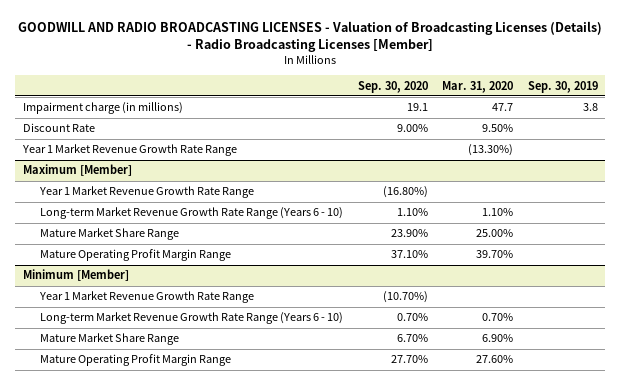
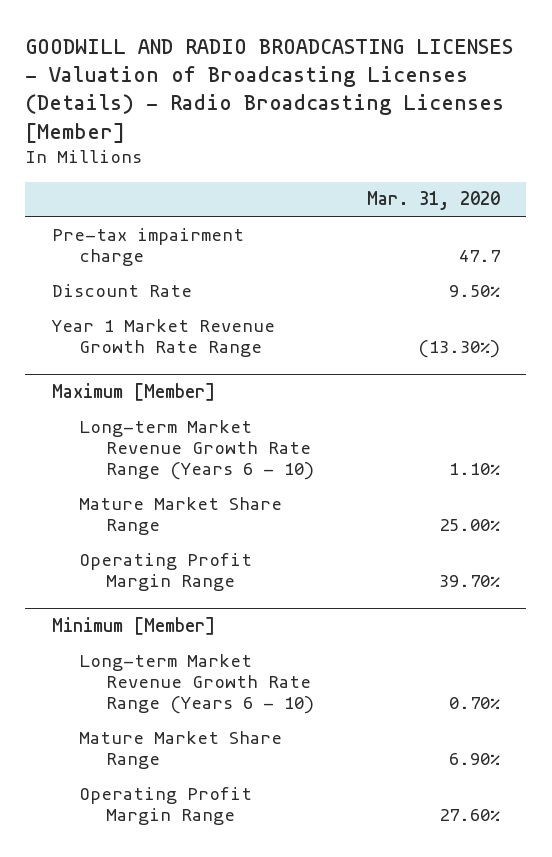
- | Sep. 30, 2020 | Mar. 31, 2020 | Sep. 30, 2019
+ | Mar. 31, 2020
- Impairment charge (in millions) | 19.1 | 47.7 | 3.8
+ Pre-tax impairment charge | 47.7
@ Maximum [Member]
- Year 1 Market Revenue Growth Rate Range | (16.80%) | |
- Mature Operating Profit Margin Range | 37.10% | 39.70% |
+ Operating Profit Margin Range | 39.70%
@ Minimum [Member]
- Year 1 Market Revenue Growth Rate Range | (10.70%) | |
- Mature Operating Profit Margin Range | 27.70% | 27.60% |
+ Operating Profit Margin Range | 27.60%

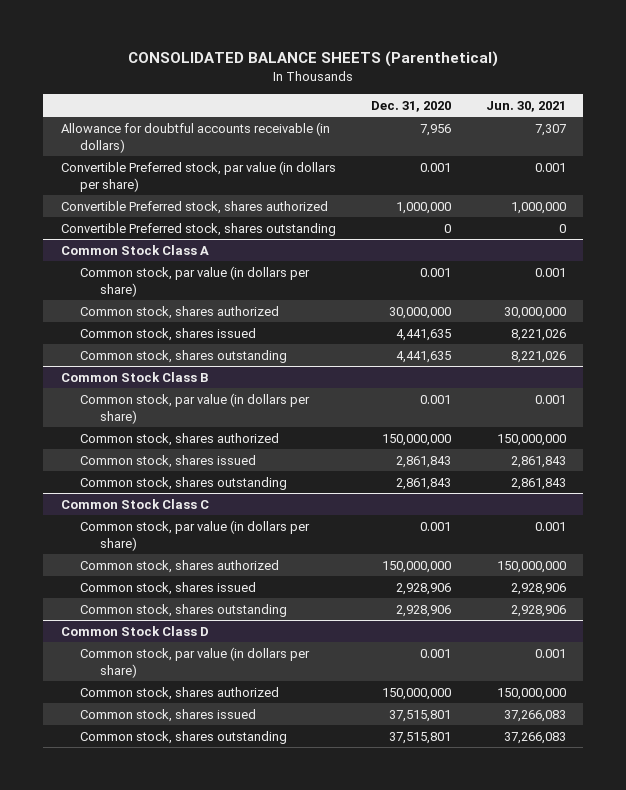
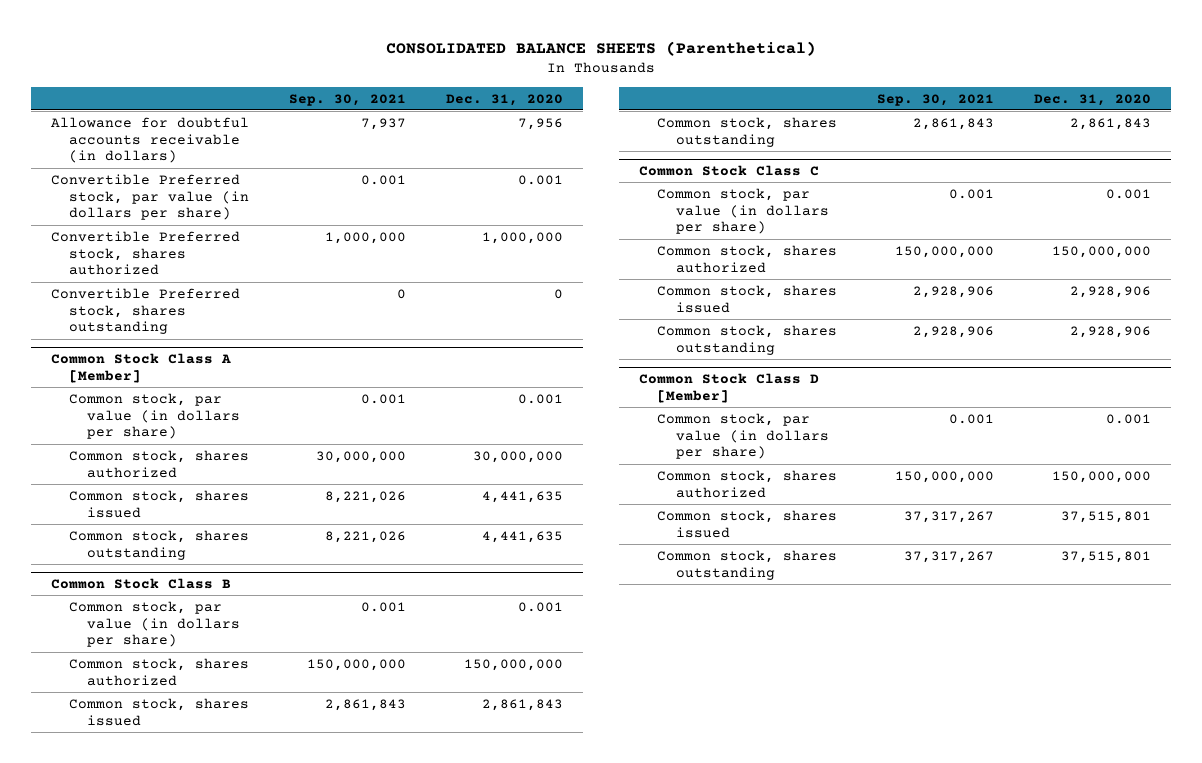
- | Dec. 31, 2020 | Jun. 30, 2021
+ | Sep. 30, 2021 | Dec. 31, 2020
- Common Stock Class A
+ Common Stock Class A [Member]
- Common Stock Class D
+ Common Stock Class D [Member]

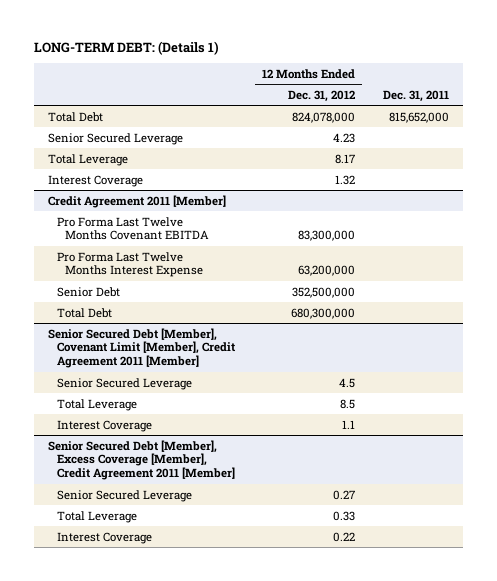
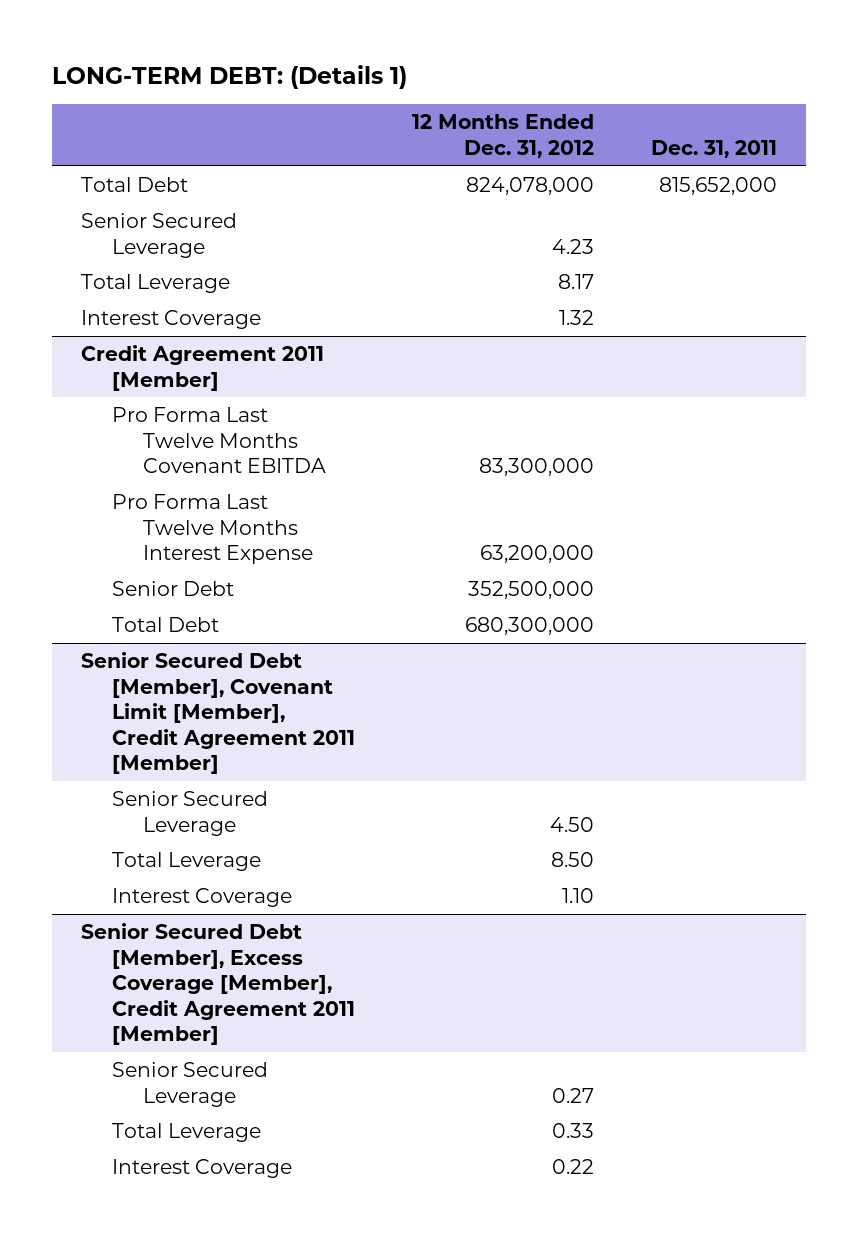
@ Senior Secured Debt [Member], Covenant Limit [Member], Credit Agreement 2011 [Member]
- Senior Secured Leverage | 4.5 |
- Total Leverage | 8.5 |
- Interest Coverage | 1.1 |
+ Senior Secured Leverage | 4.50 |
+ Total Leverage | 8.50 |
+ Interest Coverage | 1.10 |

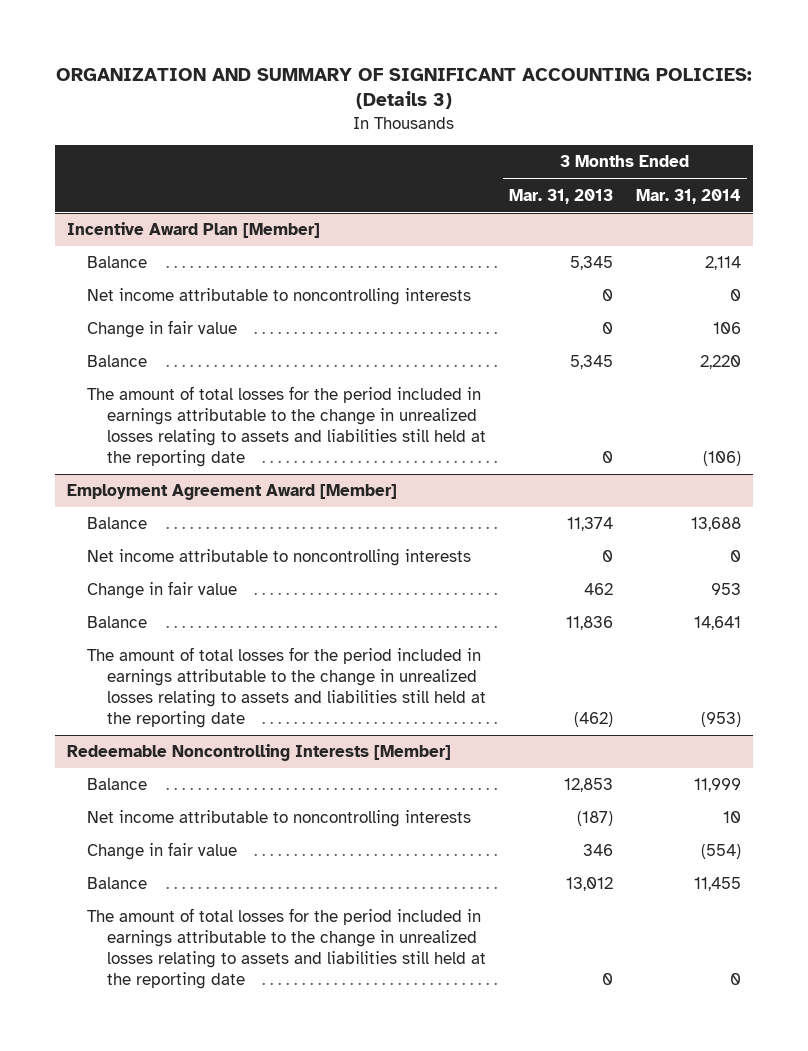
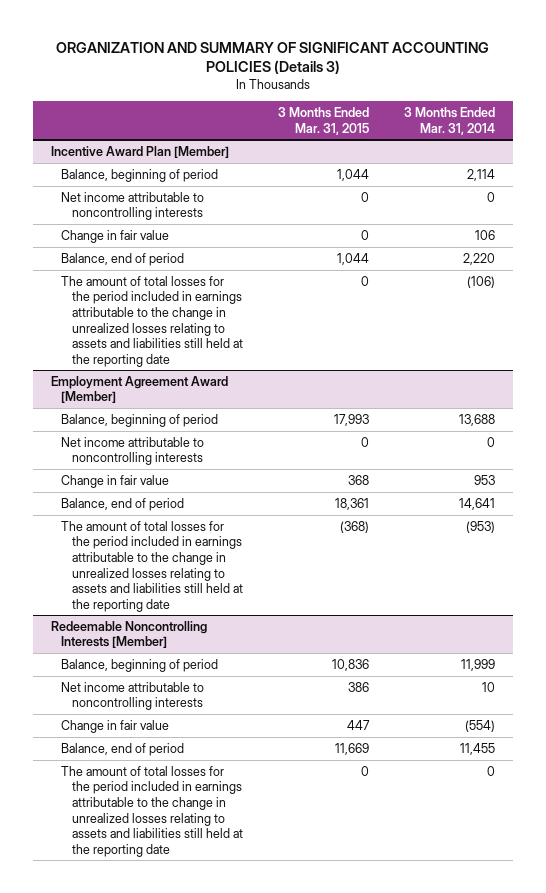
- ORGANIZATION AND SUMMARY OF SIGNIFICANT ACCOUNTING POLICIES: (Details 3)
+ ORGANIZATION AND SUMMARY OF SIGNIFICANT ACCOUNTING POLICIES (Details 3)
- | 3 Months Ended Mar. 31, 2013 | 3 Months Ended Mar. 31, 2014
+ | 3 Months Ended Mar. 31, 2015 | 3 Months Ended Mar. 31, 2014
@ Incentive Award Plan [Member]
- Balance | 5,345 | 2,114
+ Balance, beginning of period | 1,044 | 2,114
- Balance | 5,345 | 2,220
+ Balance, end of period | 1,044 | 2,220
@ Employment Agreement Award [Member]
- Balance | 11,374 | 13,688
+ Balance, beginning of period | 17,993 | 13,688
- Balance | 11,836 | 14,641
+ Balance, end of period | 18,361 | 14,641
@ Redeemable Noncontrolling Interests [Member]
- Balance | 12,853 | 11,999
+ Balance, beginning of period | 10,836 | 11,999
- Balance | 13,012 | 11,455
+ Balance, end of period | 11,669 | 11,455

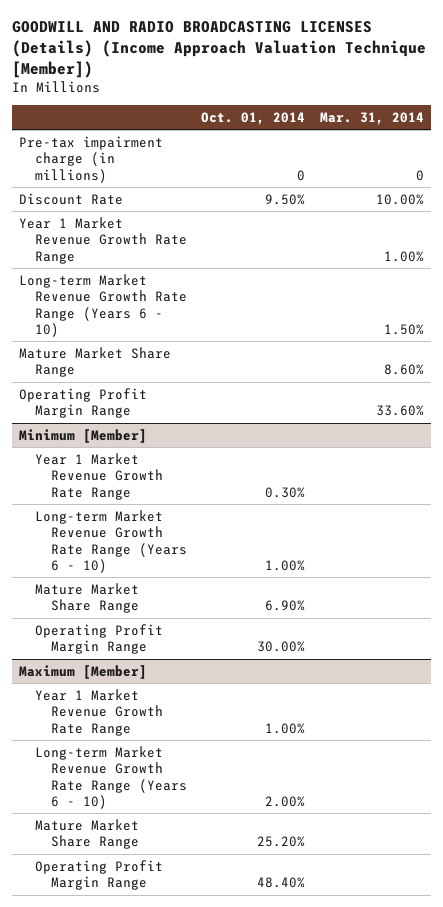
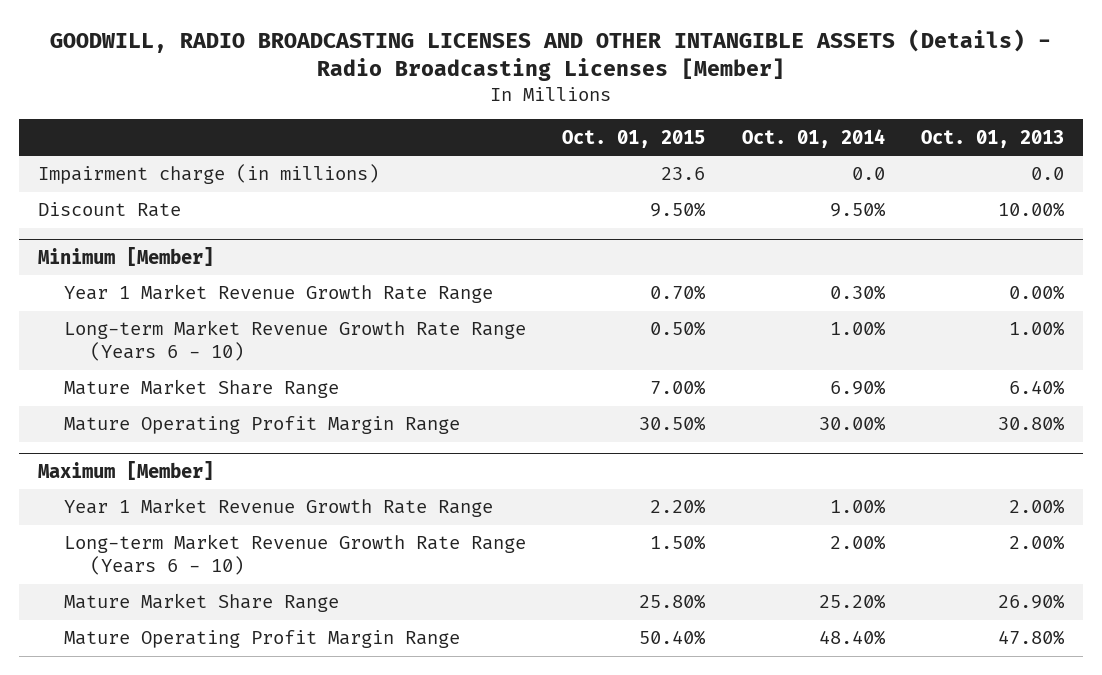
- GOODWILL AND RADIO BROADCASTING LICENSES (Details) (Income Approach Valuation Technique [Member])
+ GOODWILL, RADIO BROADCASTING LICENSES AND OTHER INTANGIBLE ASSETS (Details) - Radio Broadcasting Licenses [Member]
- | Oct. 01, 2014 | Mar. 31, 2014
+ | Oct. 01, 2015 | Oct. 01, 2014 | Oct. 01, 2013
- Pre-tax impairment charge (in millions) | 0 | 0
+ Impairment charge (in millions) | 23.6 | 0.0 | 0.0
- Year 1 Market Revenue Growth Rate Range | | 1.00%
- Long-term Market Revenue Growth Rate Range (Years 6 - 10) | | 1.50%
- Mature Market Share Range | | 8.60%
- Operating Profit Margin Range | | 33.60%
@ Minimum [Member]
- Operating Profit Margin Range | 30.00% |
+ Mature Operating Profit Margin Range | 30.50% | 30.00% | 30.80%
@ Maximum [Member]
- Operating Profit Margin Range | 48.40% |
+ Mature Operating Profit Margin Range | 50.40% | 48.40% | 47.80%

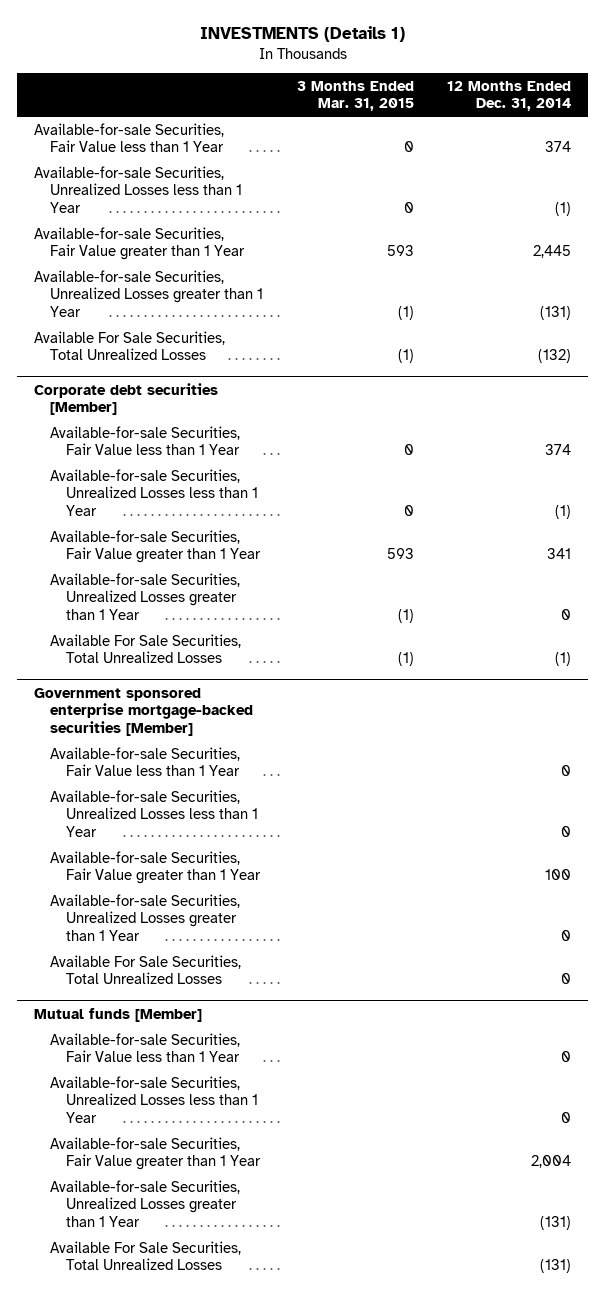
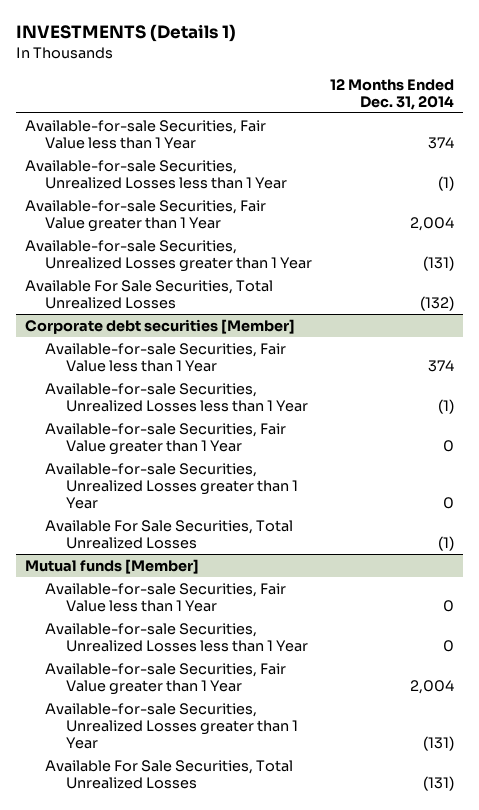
- | 3 Months Ended Mar. 31, 2015 | 12 Months Ended Dec. 31, 2014
+ | 12 Months Ended Dec. 31, 2014
- Available-for-sale Securities, Fair Value greater than 1 Year | 593 | 2,445
+ Available-for-sale Securities, Fair Value greater than 1 Year | 2,004
@ Corporate debt securities [Member]
- Available-for-sale Securities, Fair Value greater than 1 Year | 593 | 341
+ Available-for-sale Securities, Fair Value greater than 1 Year | 0
- Government sponsored enterprise mortgage-backed securities [Member]
- Available-for-sale Securities, Fair Value less than 1 Year | | 0
- Available-for-sale Securities, Unrealized Losses less than 1 Year | | 0
- Available-for-sale Securities, Fair Value greater than 1 Year | | 100
- Available-for-sale Securities, Unrealized Losses greater than 1 Year | | 0
- Available For Sale Securities, Total Unrealized Losses | | 0

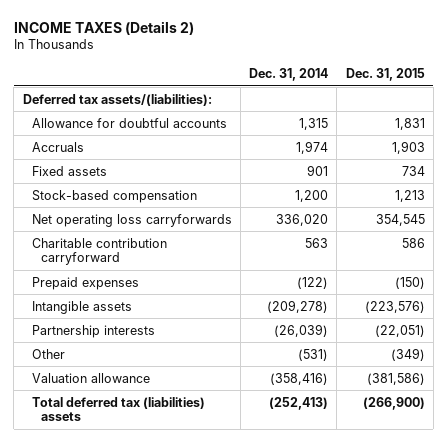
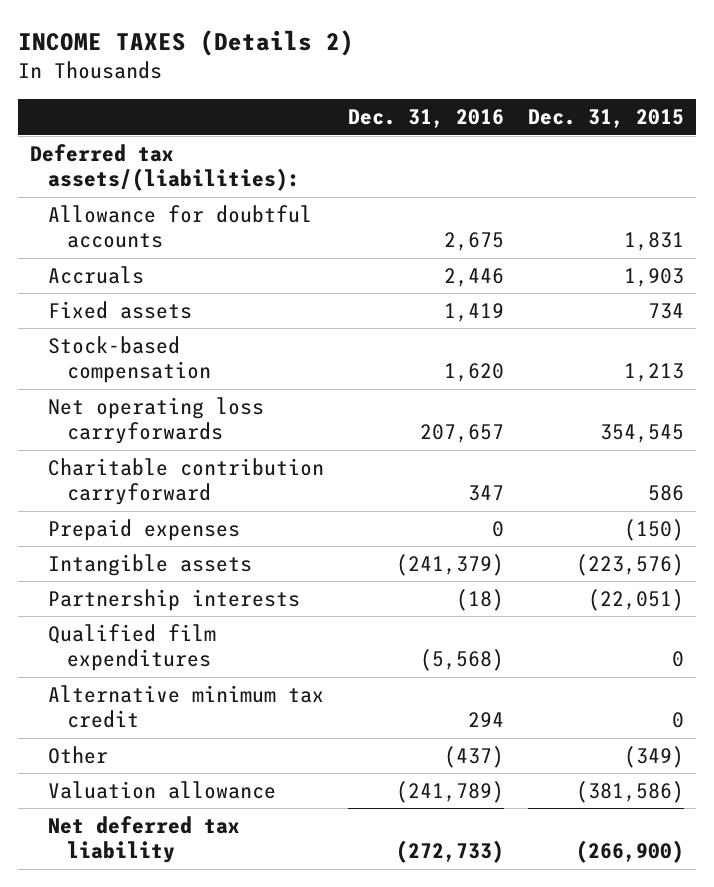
- | Dec. 31, 2014 | Dec. 31, 2015
+ | Dec. 31, 2016 | Dec. 31, 2015
+ Qualified film expenditures | (5,568) | 0
+ Alternative minimum tax credit | 294 | 0
- Total deferred tax (liabilities) assets | (252,413) | (266,900)
+ Net deferred tax liability | (272,733) | (266,900)

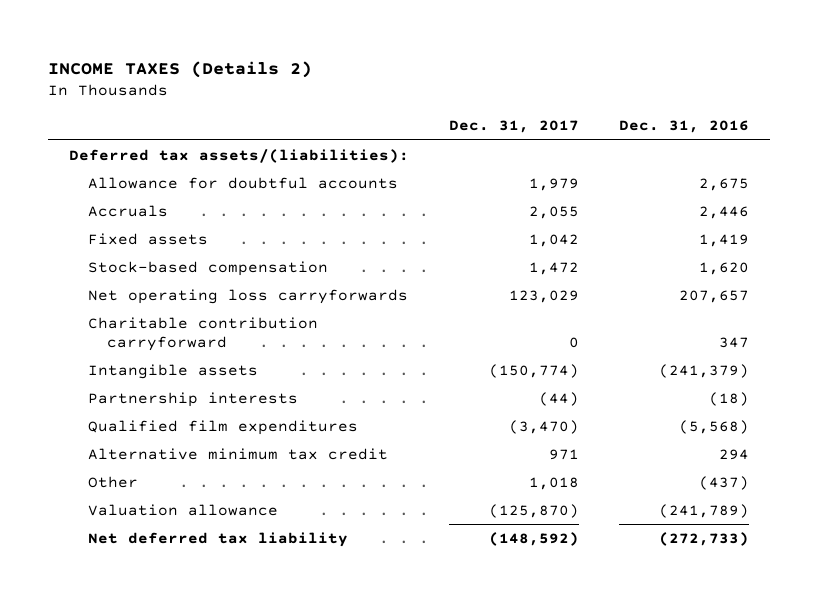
- | Dec. 31, 2016 | Dec. 31, 2015
+ | Dec. 31, 2017 | Dec. 31, 2016
- Prepaid expenses | 0 | (150)

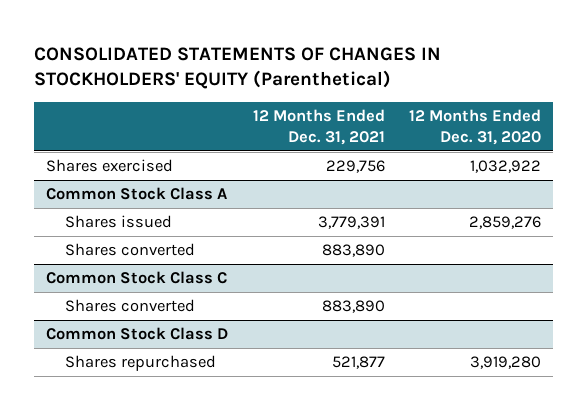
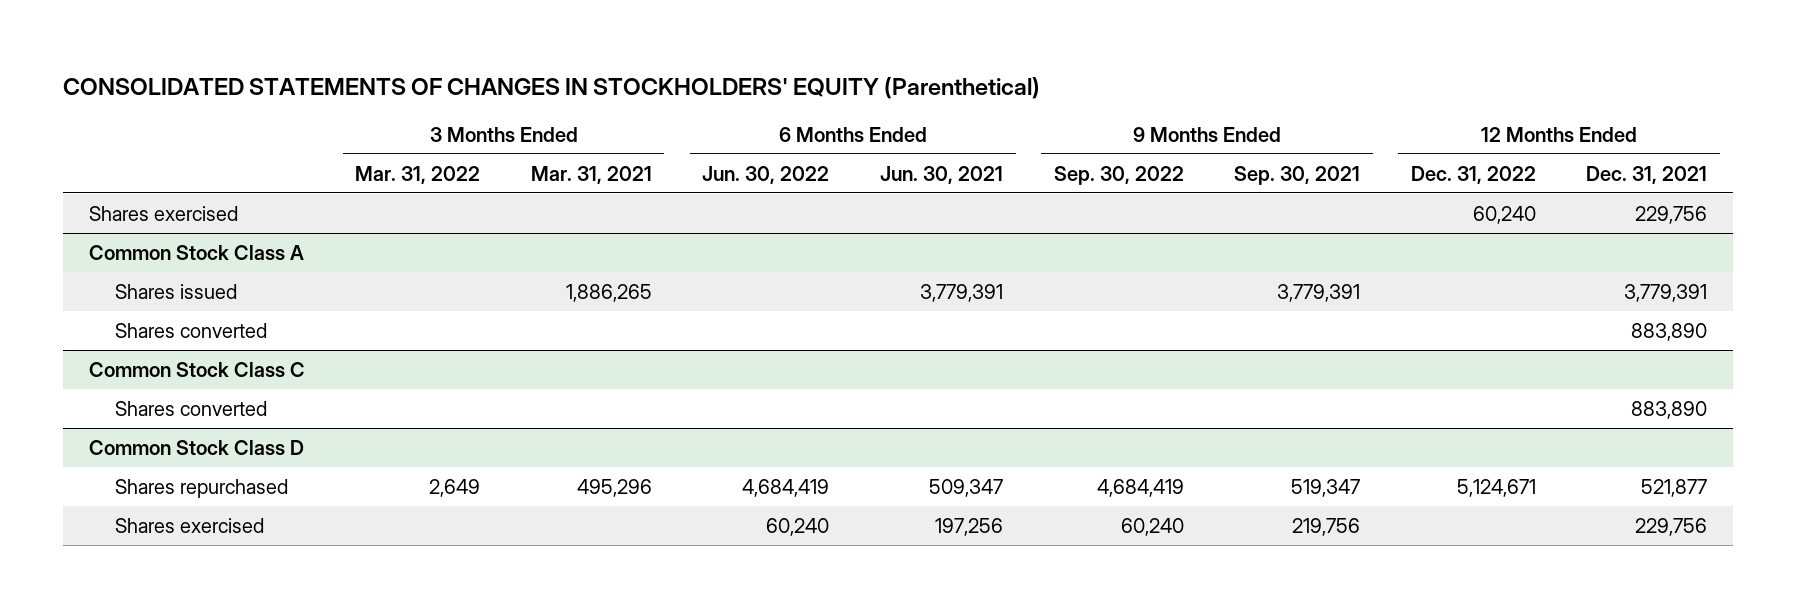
- | 12 Months Ended Dec. 31, 2021 | 12 Months Ended Dec. 31, 2020
+ | 3 Months Ended Mar. 31, 2022 | 3 Months Ended Mar. 31, 2021 | 6 Months Ended Jun. 30, 2022 | 6 Months Ended Jun. 30, 2021 | 9 Months Ended Sep. 30, 2022 | 9 Months Ended Sep. 30, 2021 | 12 Months Ended Dec. 31, 2022 | 12 Months Ended Dec. 31, 2021
@ Common Stock Class D
+ Shares exercised | | | 60,240 | 197,256 | 60,240 | 219,756 | | 229,756

